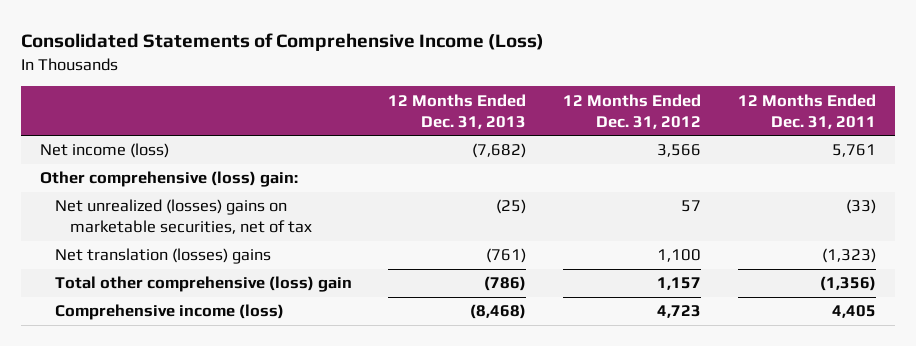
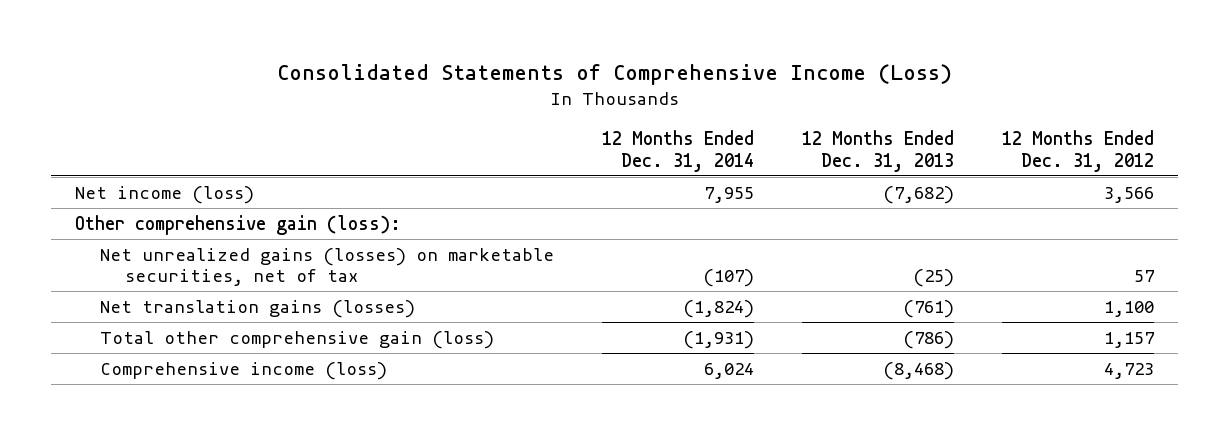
- | 12 Months Ended Dec. 31, 2013 | 12 Months Ended Dec. 31, 2012 | 12 Months Ended Dec. 31, 2011
+ | 12 Months Ended Dec. 31, 2014 | 12 Months Ended Dec. 31, 2013 | 12 Months Ended Dec. 31, 2012
- Other comprehensive (loss) gain:
- Net unrealized (losses) gains on marketable securities, net of tax | (25) | 57 | (33)
- Net translation (losses) gains | (761) | 1,100 | (1,323)
- Total other comprehensive (loss) gain | (786) | 1,157 | (1,356)
+ Other comprehensive gain (loss):
+ Net unrealized gains (losses) on marketable securities, net of tax | (107) | (25) | 57
+ Net translation gains (losses) | (1,824) | (761) | 1,100
+ Total other comprehensive gain (loss) | (1,931) | (786) | 1,157

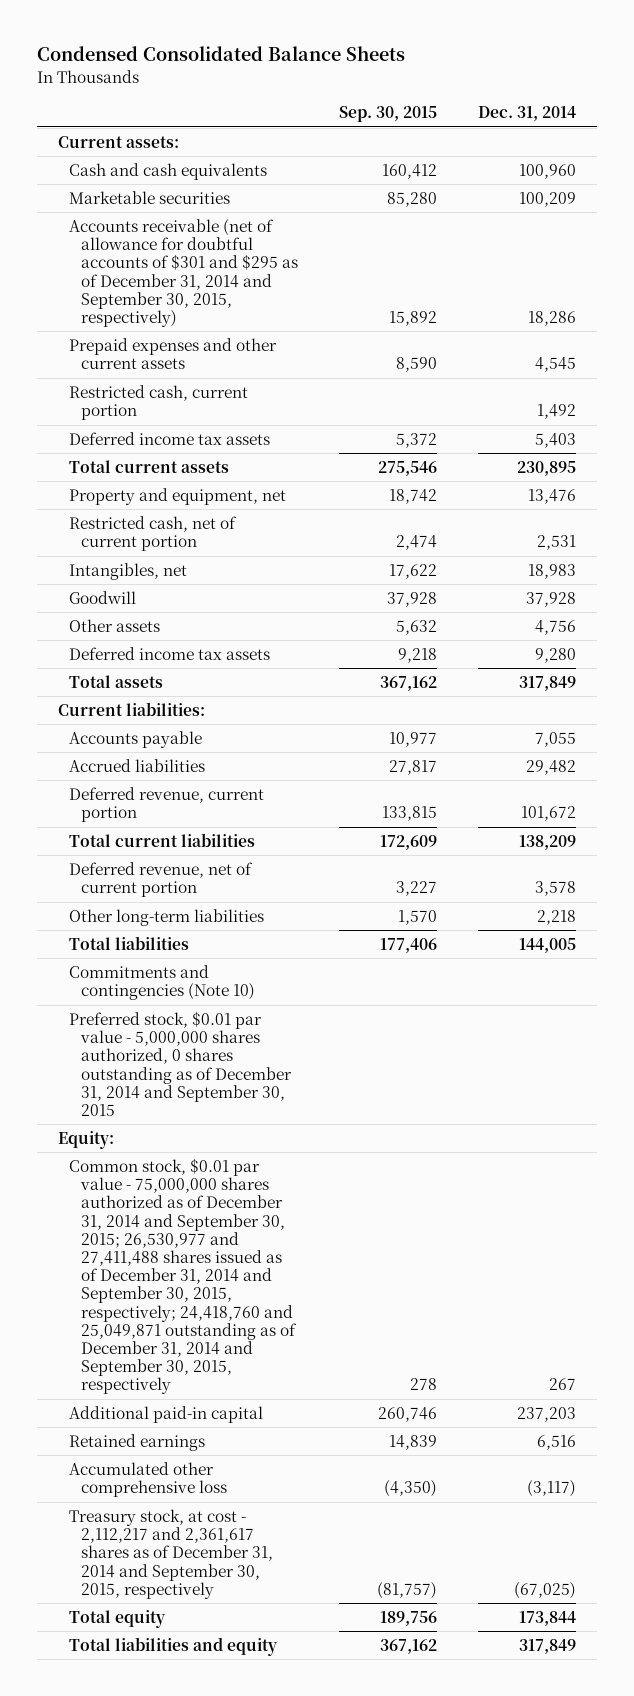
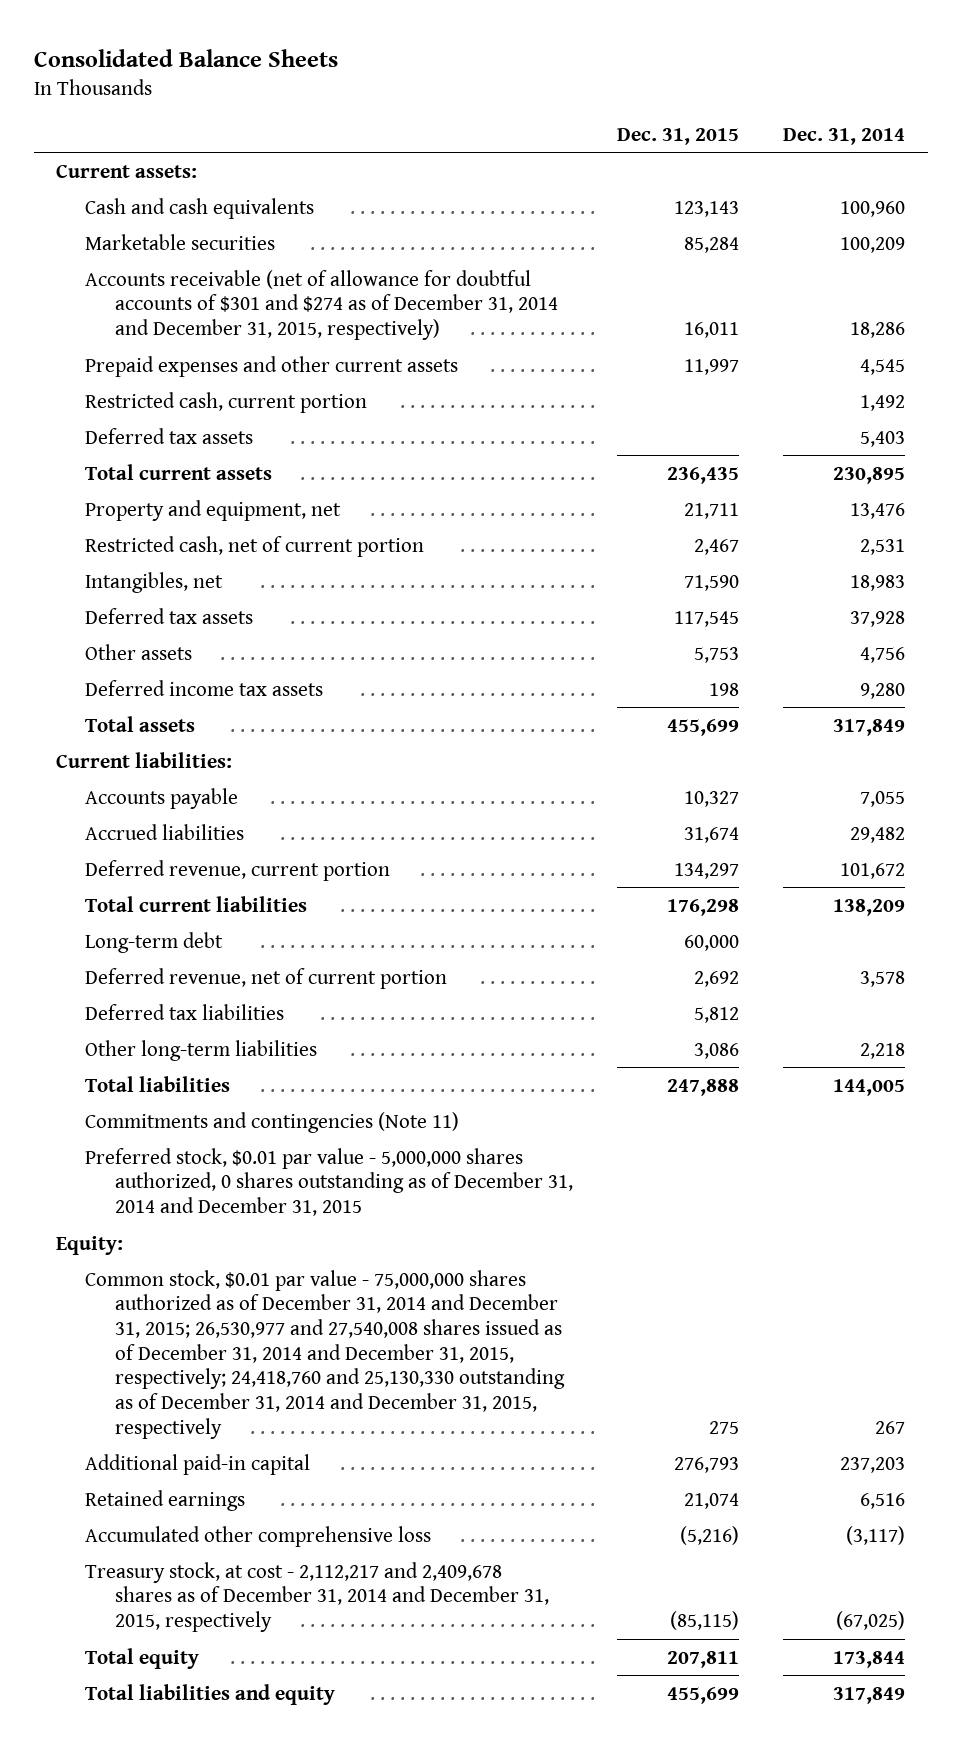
- Condensed Consolidated Balance Sheets
+ Consolidated Balance Sheets
- | Sep. 30, 2015 | Dec. 31, 2014
+ | Dec. 31, 2015 | Dec. 31, 2014
- Accounts receivable (net of allowance for doubtful accounts of $301 and $295 as of December 31, 2014 and September 30, 2015, respectively) | 15,892 | 18,286
+ Accounts receivable (net of allowance for doubtful accounts of $301 and $274 as of December 31, 2014 and December 31, 2015, respectively) | 16,011 | 18,286
- Deferred income tax assets | 5,372 | 5,403
+ Deferred tax assets | | 5,403
- Goodwill | 37,928 | 37,928
+ Deferred tax assets | 117,545 | 37,928
+ Long-term debt | 60,000 |
+ Deferred tax liabilities | 5,812 |
- Commitments and contingencies (Note 10)
- Preferred stock, $0.01 par value - 5,000,000 shares authorized, 0 shares outstanding as of December 31, 2014 and September 30, 2015
+ Commitments and contingencies (Note 11)
+ Preferred stock, $0.01 par value - 5,000,000 shares authorized, 0 shares outstanding as of December 31, 2014 and December 31, 2015
- Common stock, $0.01 par value - 75,000,000 shares authorized as of December 31, 2014 and September 30, 2015; 26,530,977 and 27,411,488 shares issued as of December 31, 2014 and September 30, 2015, respectively; 24,418,760 and 25,049,871 outstanding as of December 31, 2014 and September 30, 2015, respectively | 278 | 267
+ Common stock, $0.01 par value - 75,000,000 shares authorized as of December 31, 2014 and December 31, 2015; 26,530,977 and 27,540,008 shares issued as of December 31, 2014 and December 31, 2015, respectively; 24,418,760 and 25,130,330 outstanding as of December 31, 2014 and December 31, 2015, respectively | 275 | 267
- Treasury stock, at cost - 2,112,217 and 2,361,617 shares as of December 31, 2014 and September 30, 2015, respectively | (81,757) | (67,025)
+ Treasury stock, at cost - 2,112,217 and 2,409,678 shares as of December 31, 2014 and December 31, 2015, respectively | (85,115) | (67,025)

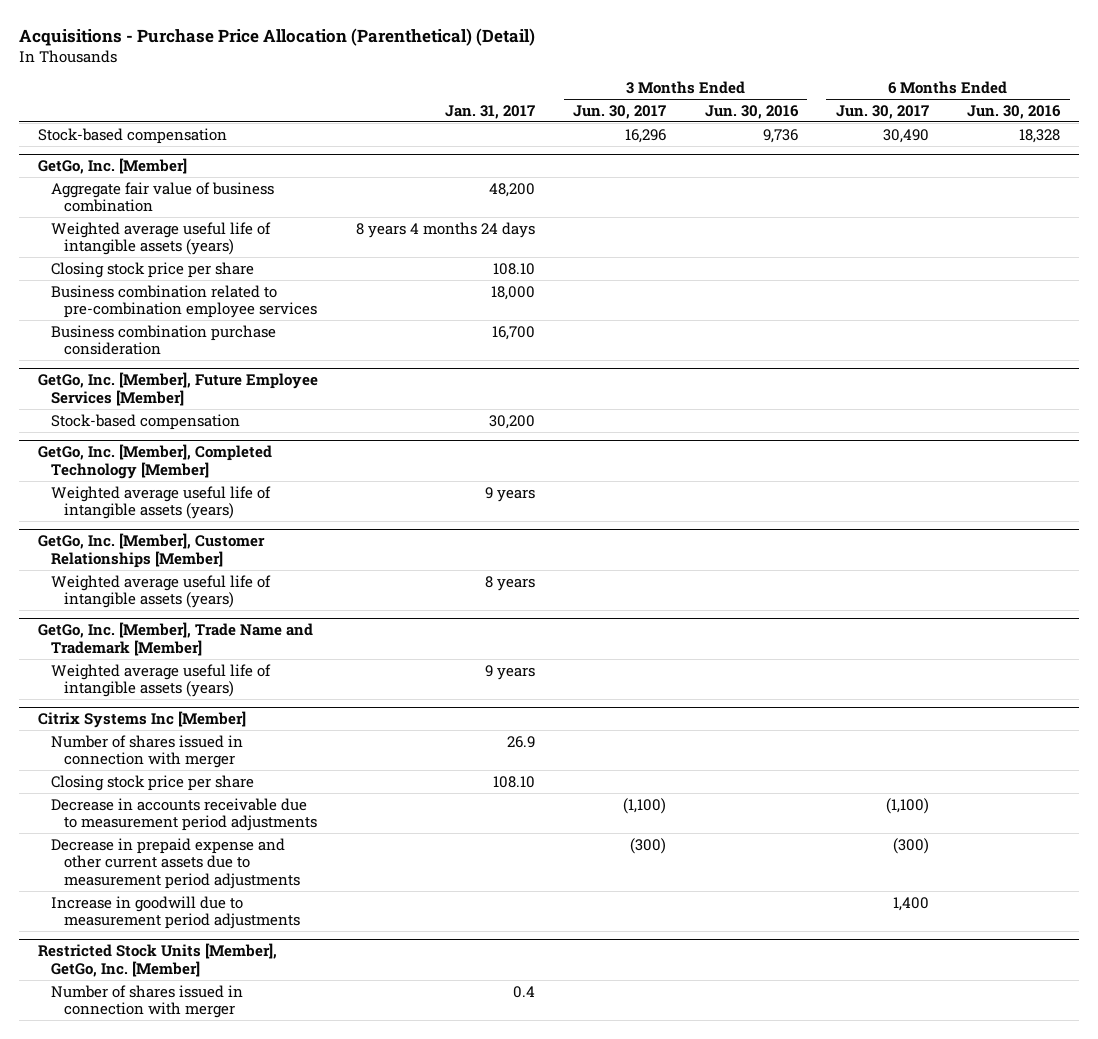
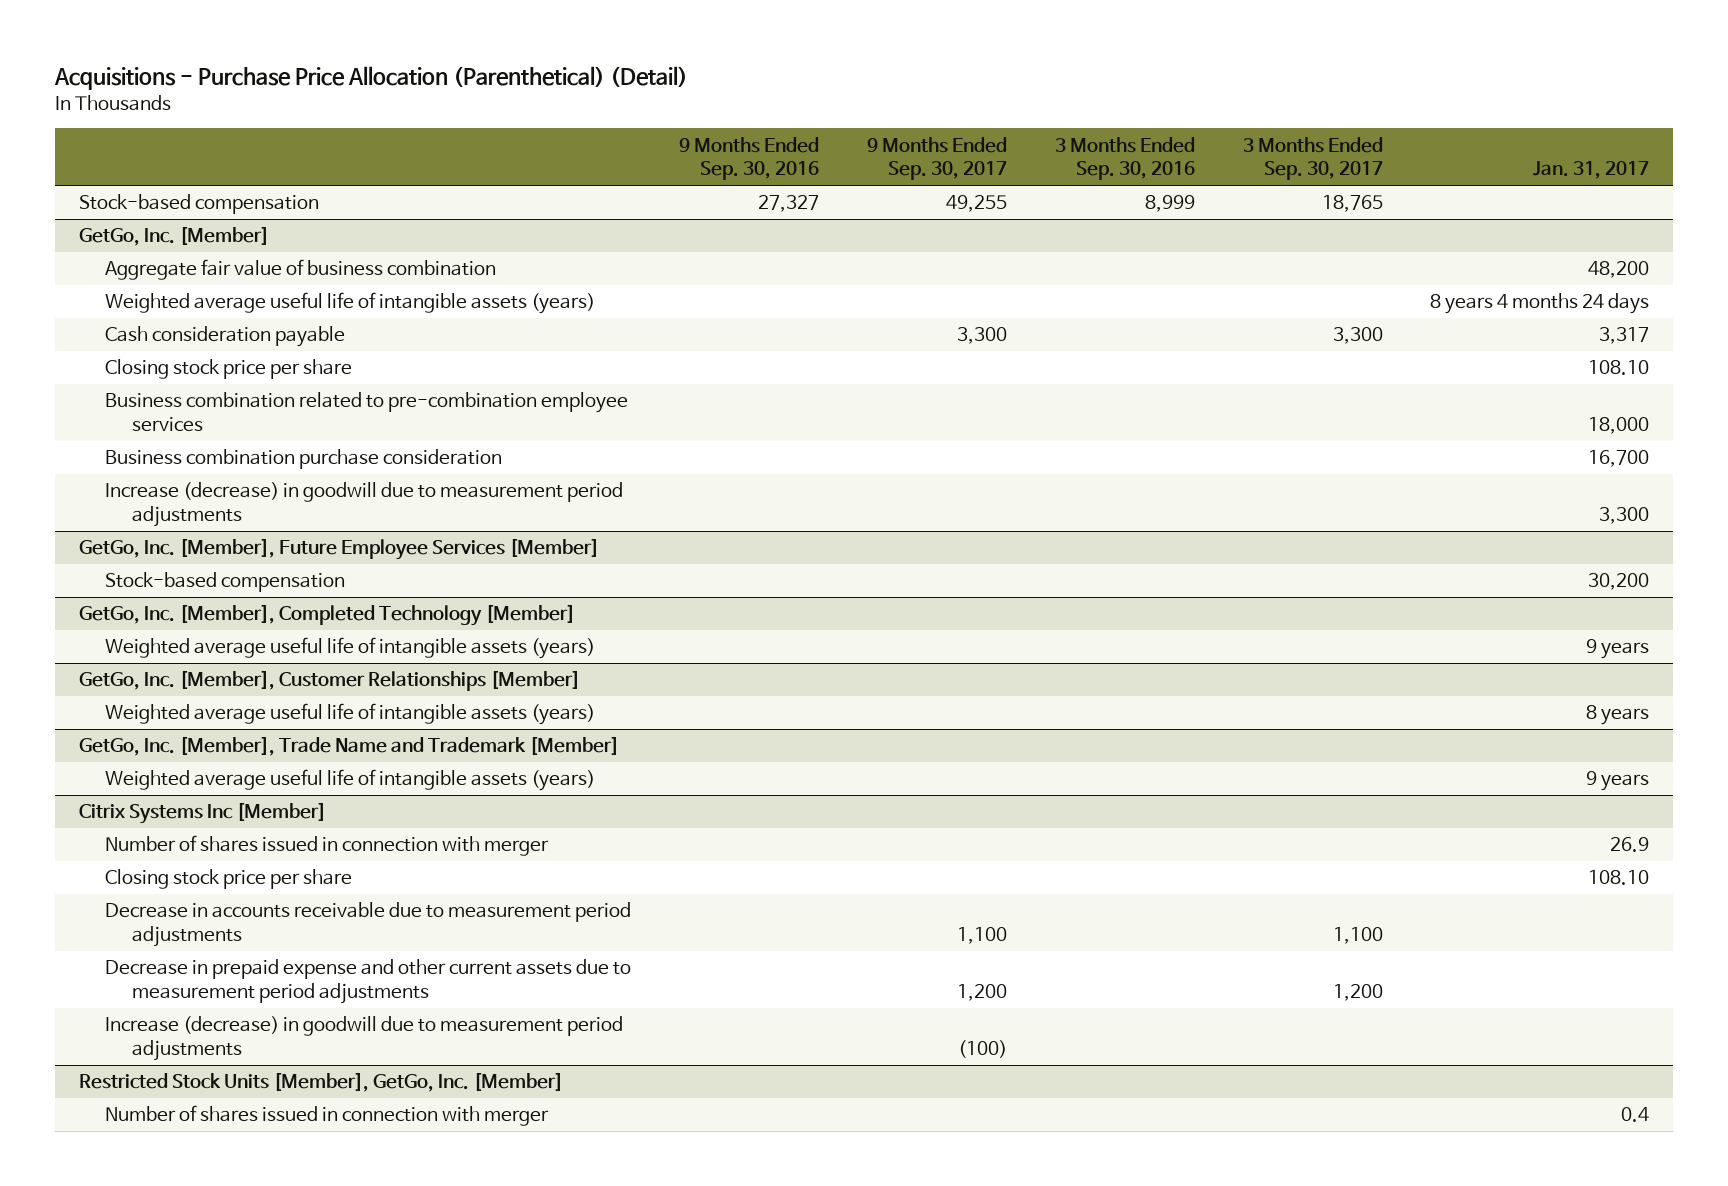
- | Jan. 31, 2017 | 3 Months Ended Jun. 30, 2017 | 3 Months Ended Jun. 30, 2016 | 6 Months Ended Jun. 30, 2017 | 6 Months Ended Jun. 30, 2016
+ | 9 Months Ended Sep. 30, 2016 | 9 Months Ended Sep. 30, 2017 | 3 Months Ended Sep. 30, 2016 | 3 Months Ended Sep. 30, 2017 | Jan. 31, 2017
@ GetGo, Inc. [Member]
+ Cash consideration payable | | 3,300 | | 3,300 | 3,317
+ Increase (decrease) in goodwill due to measurement period adjustments | | | | | 3,300
@ Citrix Systems Inc [Member]
- Increase in goodwill due to measurement period adjustments | | | | 1,400 |
+ Increase (decrease) in goodwill due to measurement period adjustments | | (100) | | |

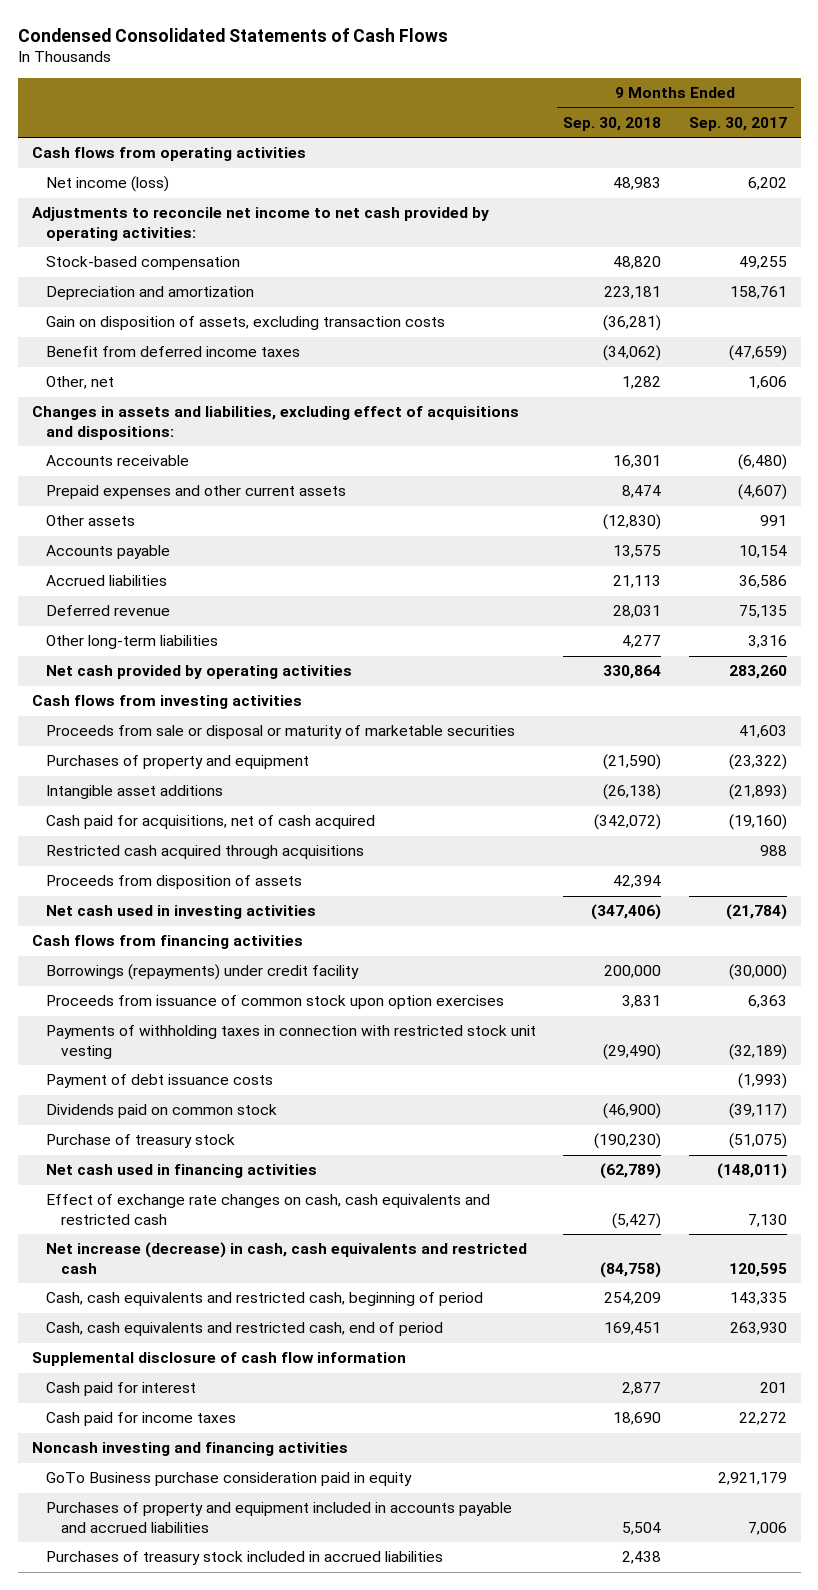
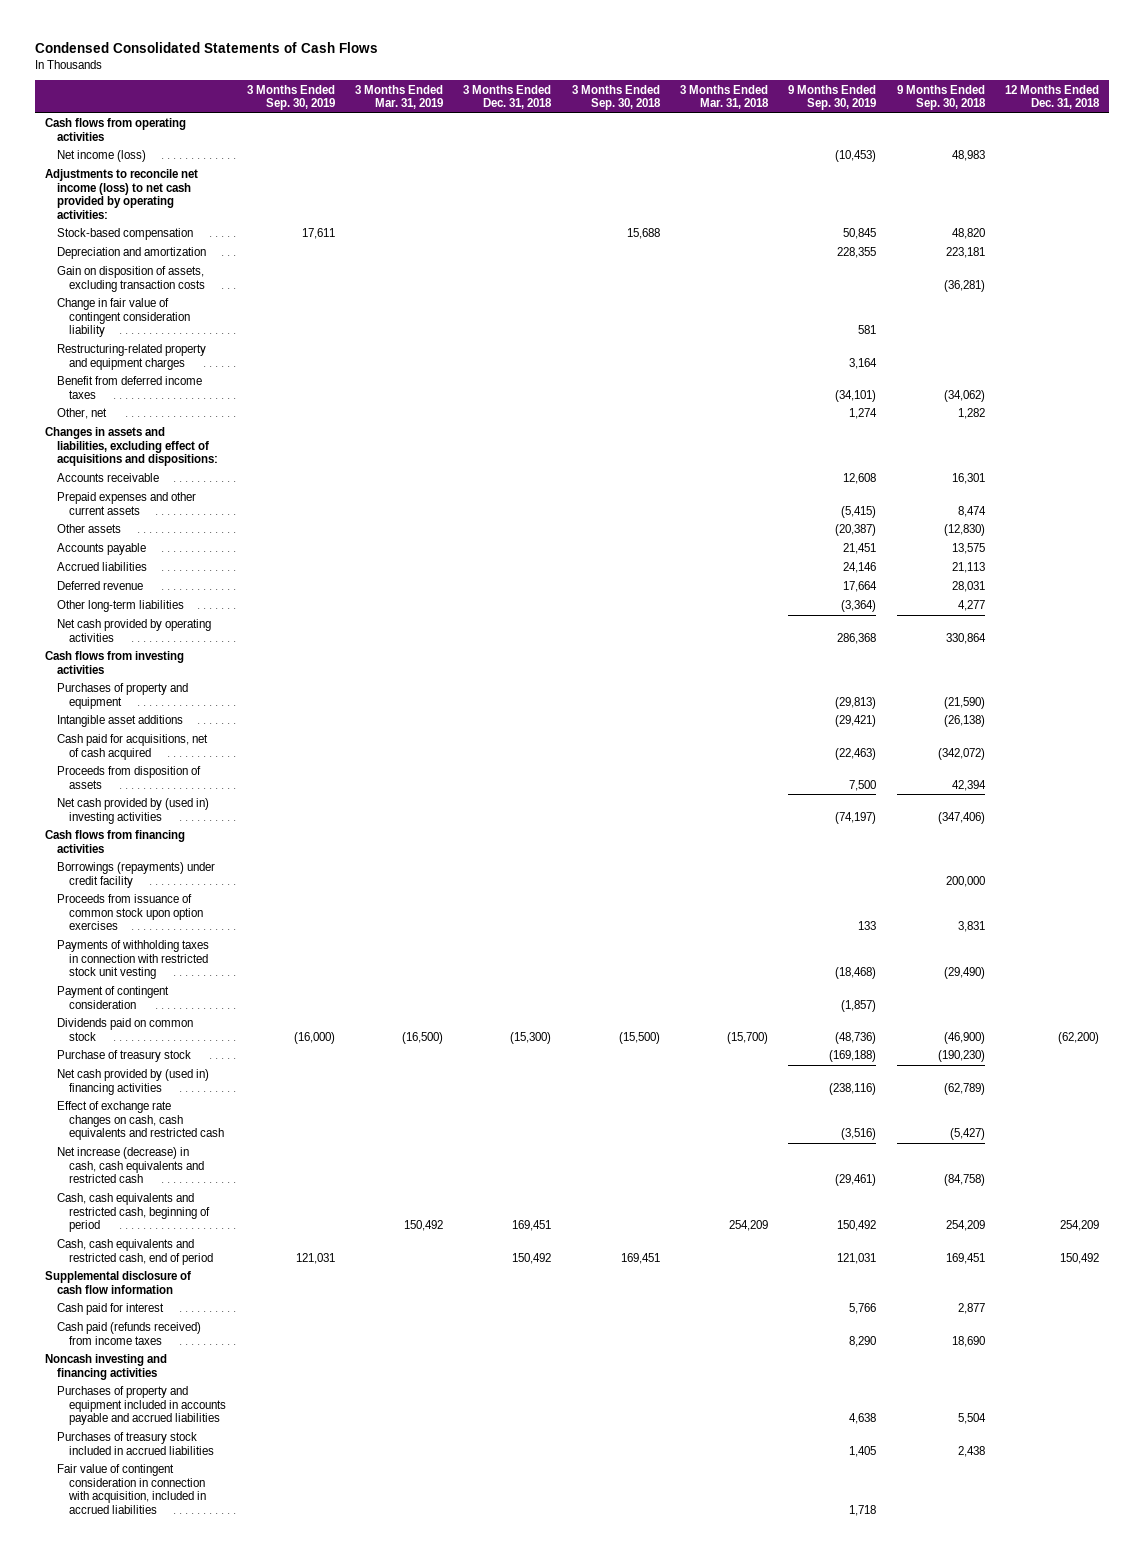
- | 9 Months Ended Sep. 30, 2018 | 9 Months Ended Sep. 30, 2017
+ | 3 Months Ended Sep. 30, 2019 | 3 Months Ended Mar. 31, 2019 | 3 Months Ended Dec. 31, 2018 | 3 Months Ended Sep. 30, 2018 | 3 Months Ended Mar. 31, 2018 | 9 Months Ended Sep. 30, 2019 | 9 Months Ended Sep. 30, 2018 | 12 Months Ended Dec. 31, 2018
- Adjustments to reconcile net income to net cash provided by operating activities:
+ Adjustments to reconcile net income (loss) to net cash provided by operating activities:
+ Change in fair value of contingent consideration liability | | | | | | 581 | |
+ Restructuring-related property and equipment charges | | | | | | 3,164 | |
- Proceeds from sale or disposal or maturity of marketable securities | | 41,603
- Restricted cash acquired through acquisitions | | 988
- Net cash used in investing activities | (347,406) | (21,784)
+ Net cash provided by (used in) investing activities | | | | | | (74,197) | (347,406) |
- Payment of debt issuance costs | | (1,993)
+ Payment of contingent consideration | | | | | | (1,857) | |
- Net cash used in financing activities | (62,789) | (148,011)
+ Net cash provided by (used in) financing activities | | | | | | (238,116) | (62,789) |
- Cash paid for income taxes | 18,690 | 22,272
+ Cash paid (refunds received) from income taxes | | | | | | 8,290 | 18,690 |
- GoTo Business purchase consideration paid in equity | | 2,921,179
+ Fair value of contingent consideration in connection with acquisition, included in accrued liabilities | | | | | | 1,718 | |

